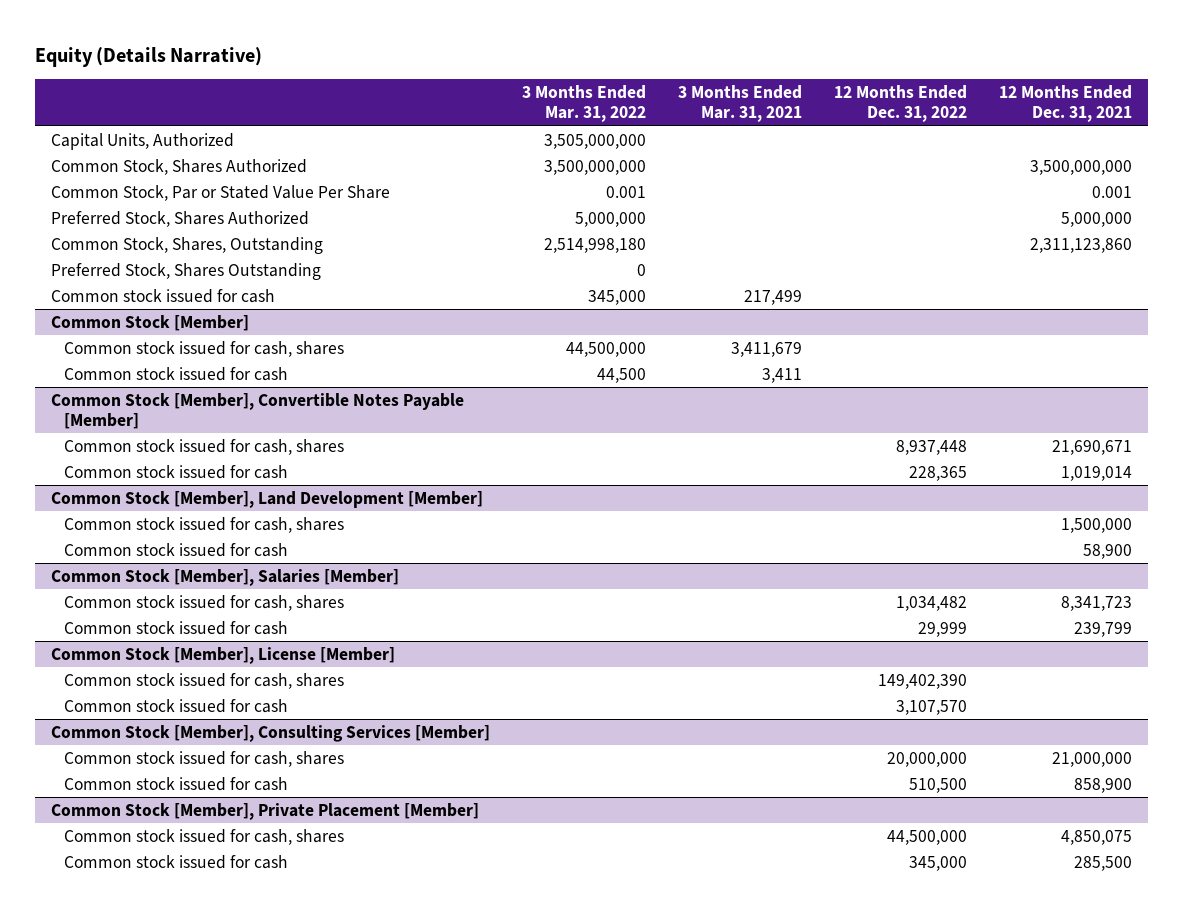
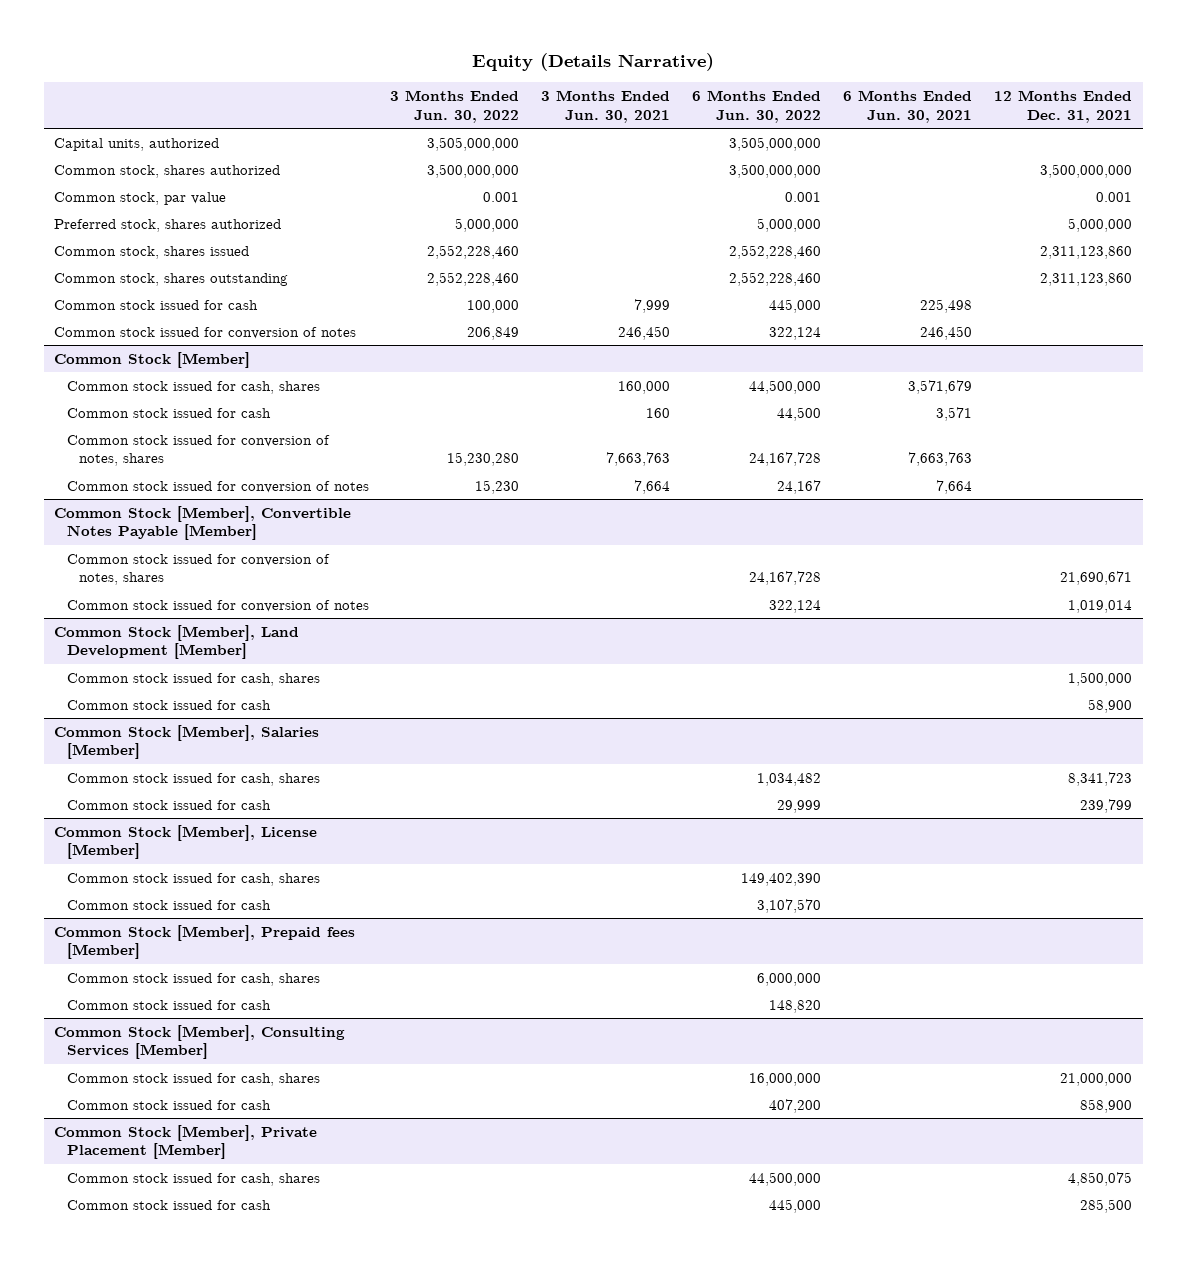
- | 3 Months Ended Mar. 31, 2022 | 3 Months Ended Mar. 31, 2021 | 12 Months Ended Dec. 31, 2022 | 12 Months Ended Dec. 31, 2021
+ | 3 Months Ended Jun. 30, 2022 | 3 Months Ended Jun. 30, 2021 | 6 Months Ended Jun. 30, 2022 | 6 Months Ended Jun. 30, 2021 | 12 Months Ended Dec. 31, 2021
- Capital Units, Authorized | 3,505,000,000 | | |
- Common Stock, Shares Authorized | 3,500,000,000 | | | 3,500,000,000
- Common Stock, Par or Stated Value Per Share | 0.001 | | | 0.001
- Preferred Stock, Shares Authorized | 5,000,000 | | | 5,000,000
- Common Stock, Shares, Outstanding | 2,514,998,180 | | | 2,311,123,860
- Preferred Stock, Shares Outstanding | 0 | | |
+ Capital units, authorized | 3,505,000,000 | | 3,505,000,000 | |
+ Common stock, shares authorized | 3,500,000,000 | | 3,500,000,000 | | 3,500,000,000
+ Common stock, par value | 0.001 | | 0.001 | | 0.001
+ Preferred stock, shares authorized | 5,000,000 | | 5,000,000 | | 5,000,000
+ Common stock, shares issued | 2,552,228,460 | | 2,552,228,460 | | 2,311,123,860
+ Common stock, shares outstanding | 2,552,228,460 | | 2,552,228,460 | | 2,311,123,860
+ Common stock issued for conversion of notes | 206,849 | 246,450 | 322,124 | 246,450 |
@ Common Stock [Member]
+ Common stock issued for conversion of notes, shares | 15,230,280 | 7,663,763 | 24,167,728 | 7,663,763 |
+ Common stock issued for conversion of notes | 15,230 | 7,664 | 24,167 | 7,664 |
@ Common Stock [Member], Convertible Notes Payable [Member]
- Common stock issued for cash, shares | | | 8,937,448 | 21,690,671
- Common stock issued for cash | | | 228,365 | 1,019,014
+ Common stock issued for conversion of notes, shares | | | 24,167,728 | | 21,690,671
+ Common stock issued for conversion of notes | | | 322,124 | | 1,019,014
+ Common Stock [Member], Prepaid fees [Member]
+ Common stock issued for cash, shares | | | 6,000,000 | |
+ Common stock issued for cash | | | 148,820 | |

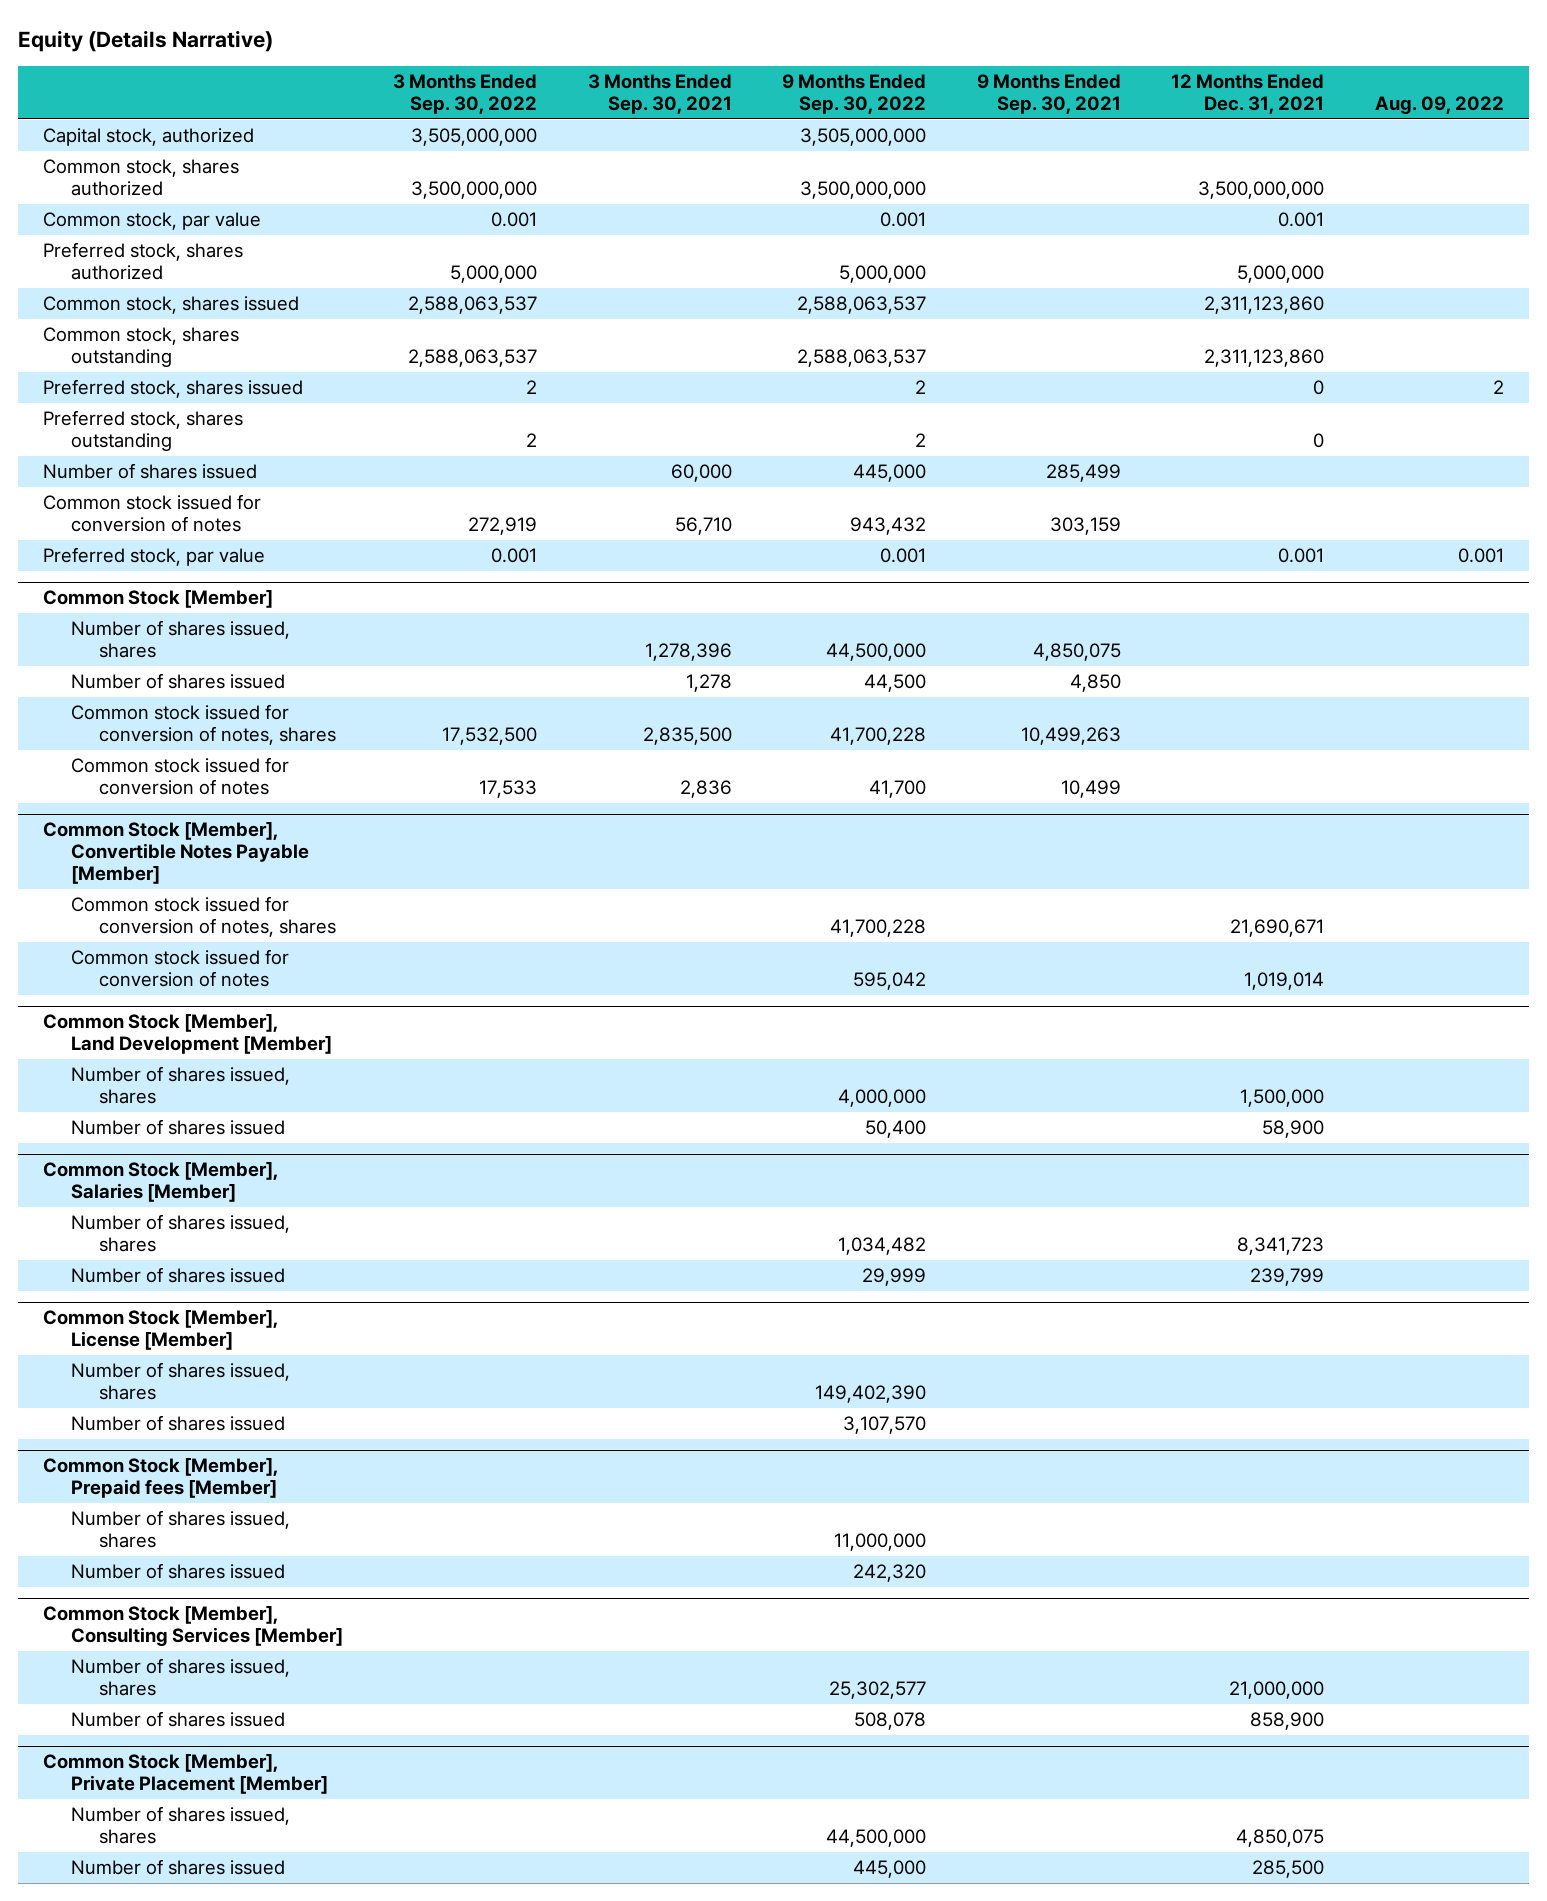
- | 3 Months Ended Jun. 30, 2022 | 3 Months Ended Jun. 30, 2021 | 6 Months Ended Jun. 30, 2022 | 6 Months Ended Jun. 30, 2021 | 12 Months Ended Dec. 31, 2021
+ | 3 Months Ended Sep. 30, 2022 | 3 Months Ended Sep. 30, 2021 | 9 Months Ended Sep. 30, 2022 | 9 Months Ended Sep. 30, 2021 | 12 Months Ended Dec. 31, 2021 | Aug. 09, 2022
- Capital units, authorized | 3,505,000,000 | | 3,505,000,000 | |
+ Capital stock, authorized | 3,505,000,000 | | 3,505,000,000 | | |
- Common stock issued for cash | 100,000 | 7,999 | 445,000 | 225,498 |
+ Preferred stock, shares issued | 2 | | 2 | | 0 | 2
+ Preferred stock, shares outstanding | 2 | | 2 | | 0 |
+ Number of shares issued | | 60,000 | 445,000 | 285,499 | |
+ Preferred stock, par value | 0.001 | | 0.001 | | 0.001 | 0.001
@ Common Stock [Member]
- Common stock issued for cash, shares | | 160,000 | 44,500,000 | 3,571,679 |
- Common stock issued for cash | | 160 | 44,500 | 3,571 |
+ Number of shares issued, shares | | 1,278,396 | 44,500,000 | 4,850,075 | |
+ Number of shares issued | | 1,278 | 44,500 | 4,850 | |
@ Common Stock [Member], Land Development [Member]
- Common stock issued for cash, shares | | | | | 1,500,000
- Common stock issued for cash | | | | | 58,900
+ Number of shares issued, shares | | | 4,000,000 | | 1,500,000 |
+ Number of shares issued | | | 50,400 | | 58,900 |
@ Common Stock [Member], Salaries [Member]
- Common stock issued for cash, shares | | | 1,034,482 | | 8,341,723
- Common stock issued for cash | | | 29,999 | | 239,799
+ Number of shares issued, shares | | | 1,034,482 | | 8,341,723 |
+ Number of shares issued | | | 29,999 | | 239,799 |
@ Common Stock [Member], License [Member]
- Common stock issued for cash, shares | | | 149,402,390 | |
- Common stock issued for cash | | | 3,107,570 | |
+ Number of shares issued, shares | | | 149,402,390 | | |
+ Number of shares issued | | | 3,107,570 | | |
@ Common Stock [Member], Prepaid fees [Member]
- Common stock issued for cash, shares | | | 6,000,000 | |
- Common stock issued for cash | | | 148,820 | |
+ Number of shares issued, shares | | | 11,000,000 | | |
+ Number of shares issued | | | 242,320 | | |
@ Common Stock [Member], Consulting Services [Member]
- Common stock issued for cash, shares | | | 16,000,000 | | 21,000,000
- Common stock issued for cash | | | 407,200 | | 858,900
+ Number of shares issued, shares | | | 25,302,577 | | 21,000,000 |
+ Number of shares issued | | | 508,078 | | 858,900 |
@ Common Stock [Member], Private Placement [Member]
- Common stock issued for cash, shares | | | 44,500,000 | | 4,850,075
- Common stock issued for cash | | | 445,000 | | 285,500
+ Number of shares issued, shares | | | 44,500,000 | | 4,850,075 |
+ Number of shares issued | | | 445,000 | | 285,500 |

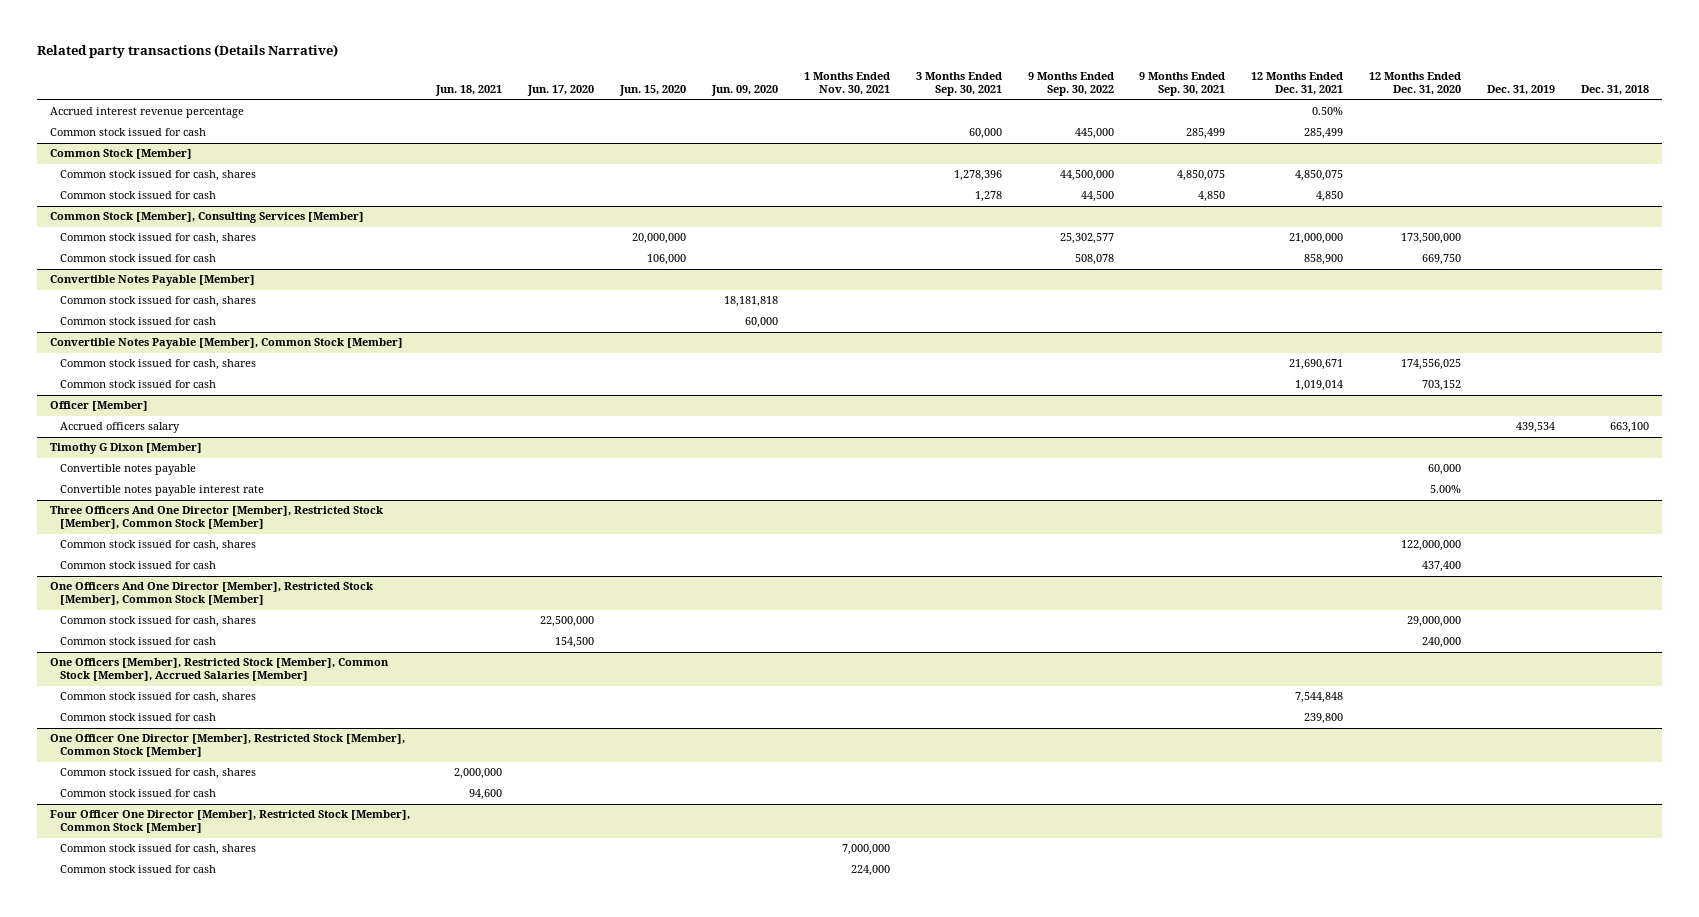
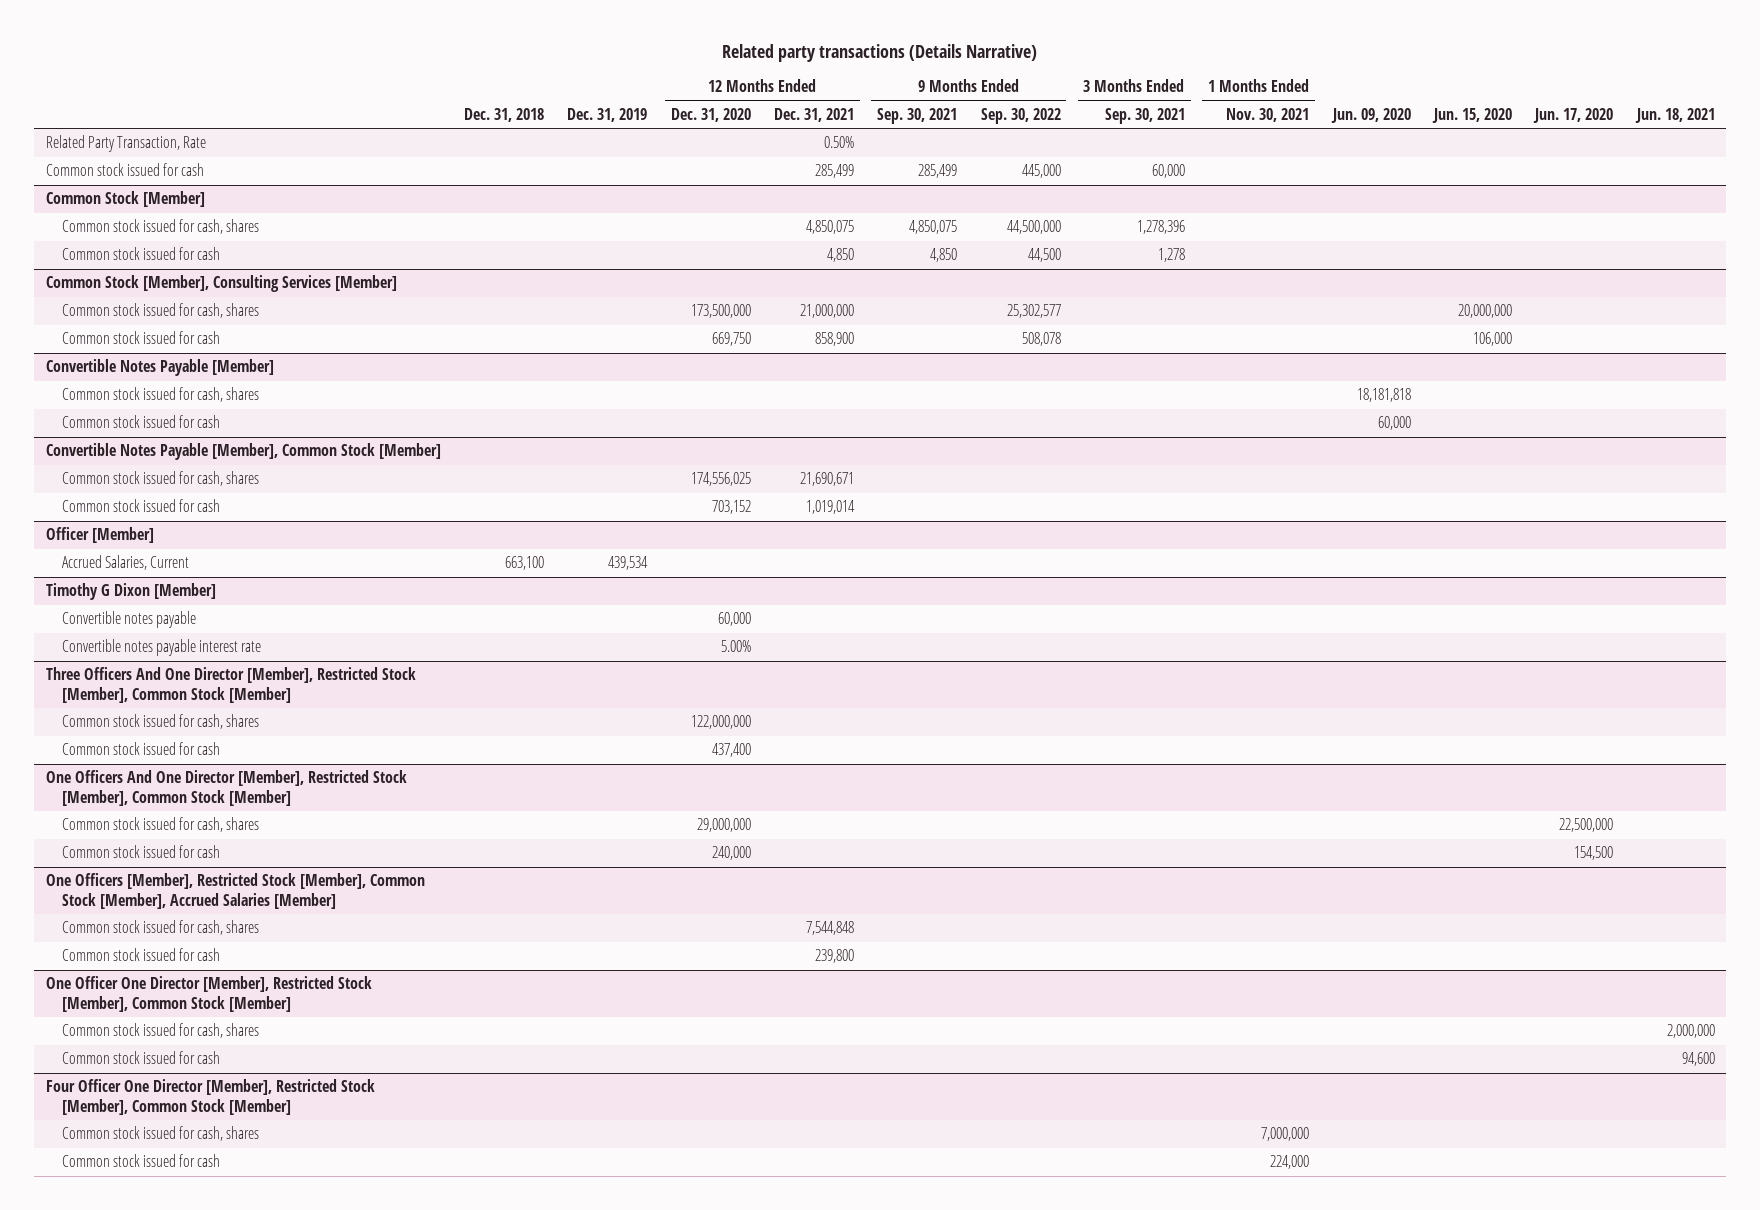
- | Jun. 18, 2021 | Jun. 17, 2020 | Jun. 15, 2020 | Jun. 09, 2020 | 1 Months Ended Nov. 30, 2021 | 3 Months Ended Sep. 30, 2021 | 9 Months Ended Sep. 30, 2022 | 9 Months Ended Sep. 30, 2021 | 12 Months Ended Dec. 31, 2021 | 12 Months Ended Dec. 31, 2020 | Dec. 31, 2019 | Dec. 31, 2018
+ | Dec. 31, 2018 | Dec. 31, 2019 | 12 Months Ended Dec. 31, 2020 | 12 Months Ended Dec. 31, 2021 | 9 Months Ended Sep. 30, 2021 | 9 Months Ended Sep. 30, 2022 | 3 Months Ended Sep. 30, 2021 | 1 Months Ended Nov. 30, 2021 | Jun. 09, 2020 | Jun. 15, 2020 | Jun. 17, 2020 | Jun. 18, 2021
- Accrued interest revenue percentage | | | | | | | | | 0.50% | | |
+ Related Party Transaction, Rate | | | | 0.50% | | | | | | | |
@ Officer [Member]
- Accrued officers salary | | | | | | | | | | | 439,534 | 663,100
+ Accrued Salaries, Current | 663,100 | 439,534 | | | | | | | | | |

